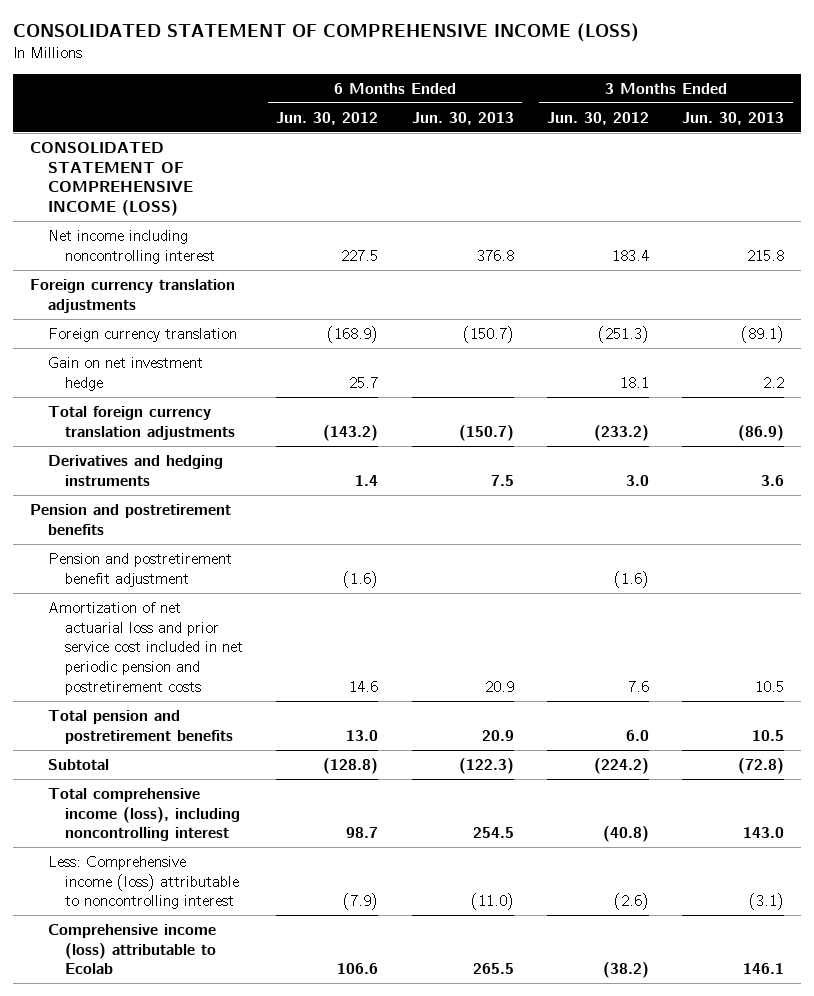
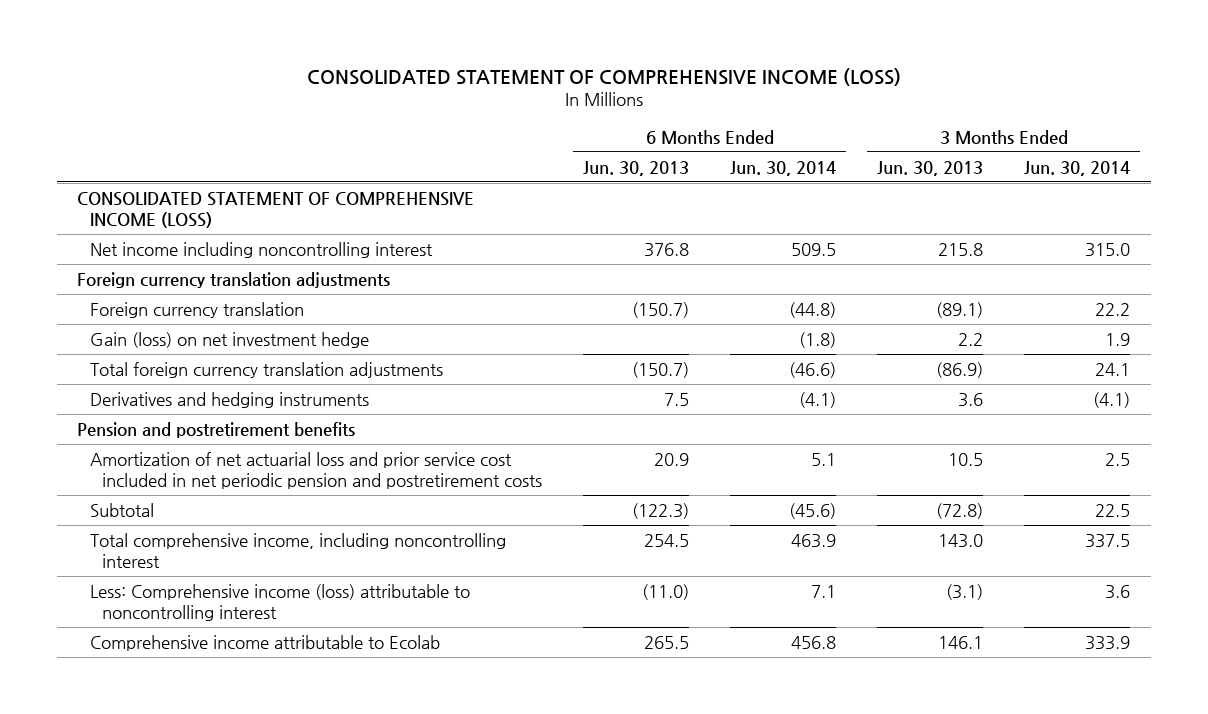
- | 6 Months Ended Jun. 30, 2012 | 6 Months Ended Jun. 30, 2013 | 3 Months Ended Jun. 30, 2012 | 3 Months Ended Jun. 30, 2013
+ | 6 Months Ended Jun. 30, 2013 | 6 Months Ended Jun. 30, 2014 | 3 Months Ended Jun. 30, 2013 | 3 Months Ended Jun. 30, 2014
- Gain on net investment hedge | 25.7 | | 18.1 | 2.2
+ Gain (loss) on net investment hedge | | (1.8) | 2.2 | 1.9
- Pension and postretirement benefit adjustment | (1.6) | | (1.6) |
- Total pension and postretirement benefits | 13.0 | 20.9 | 6.0 | 10.5
- Total comprehensive income (loss), including noncontrolling interest | 98.7 | 254.5 | (40.8) | 143.0
+ Total comprehensive income, including noncontrolling interest | 254.5 | 463.9 | 143.0 | 337.5
- Comprehensive income (loss) attributable to Ecolab | 106.6 | 265.5 | (38.2) | 146.1
+ Comprehensive income attributable to Ecolab | 265.5 | 456.8 | 146.1 | 333.9

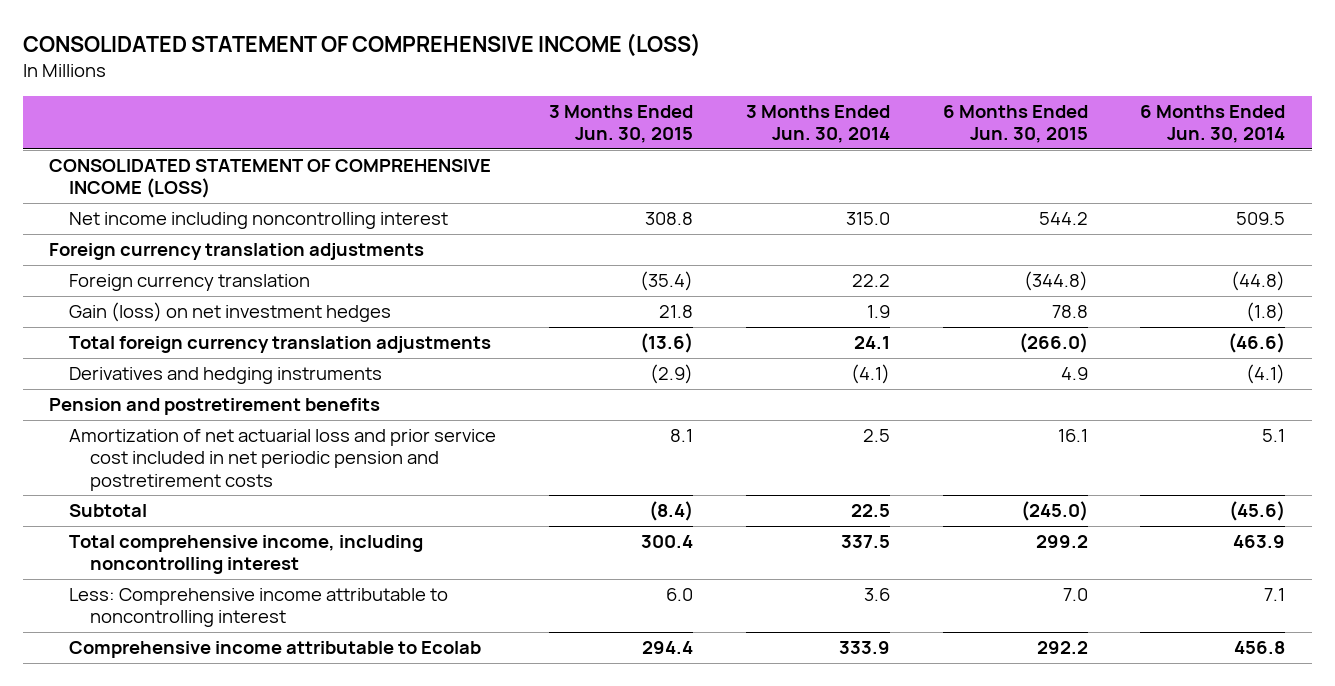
- | 6 Months Ended Jun. 30, 2013 | 6 Months Ended Jun. 30, 2014 | 3 Months Ended Jun. 30, 2013 | 3 Months Ended Jun. 30, 2014
+ | 3 Months Ended Jun. 30, 2015 | 3 Months Ended Jun. 30, 2014 | 6 Months Ended Jun. 30, 2015 | 6 Months Ended Jun. 30, 2014
- Gain (loss) on net investment hedge | | (1.8) | 2.2 | 1.9
+ Gain (loss) on net investment hedges | 21.8 | 1.9 | 78.8 | (1.8)
- Less: Comprehensive income (loss) attributable to noncontrolling interest | (11.0) | 7.1 | (3.1) | 3.6
+ Less: Comprehensive income attributable to noncontrolling interest | 6.0 | 3.6 | 7.0 | 7.1

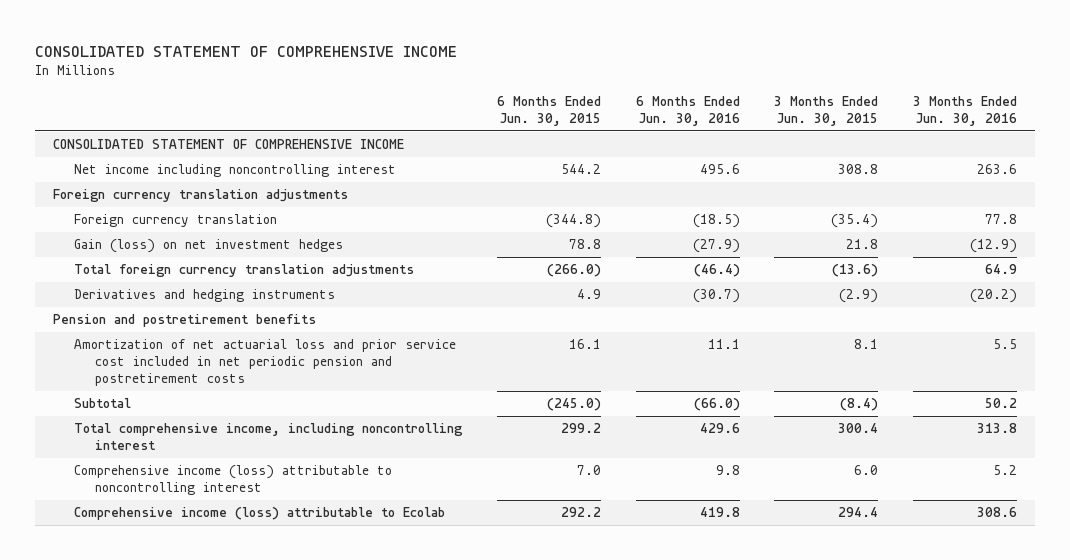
- CONSOLIDATED STATEMENT OF COMPREHENSIVE INCOME (LOSS)
+ CONSOLIDATED STATEMENT OF COMPREHENSIVE INCOME
- | 3 Months Ended Jun. 30, 2015 | 3 Months Ended Jun. 30, 2014 | 6 Months Ended Jun. 30, 2015 | 6 Months Ended Jun. 30, 2014
+ | 6 Months Ended Jun. 30, 2015 | 6 Months Ended Jun. 30, 2016 | 3 Months Ended Jun. 30, 2015 | 3 Months Ended Jun. 30, 2016
- CONSOLIDATED STATEMENT OF COMPREHENSIVE INCOME (LOSS)
+ CONSOLIDATED STATEMENT OF COMPREHENSIVE INCOME
- Less: Comprehensive income attributable to noncontrolling interest | 6.0 | 3.6 | 7.0 | 7.1
- Comprehensive income attributable to Ecolab | 294.4 | 333.9 | 292.2 | 456.8
+ Comprehensive income (loss) attributable to noncontrolling interest | 7.0 | 9.8 | 6.0 | 5.2
+ Comprehensive income (loss) attributable to Ecolab | 292.2 | 419.8 | 294.4 | 308.6

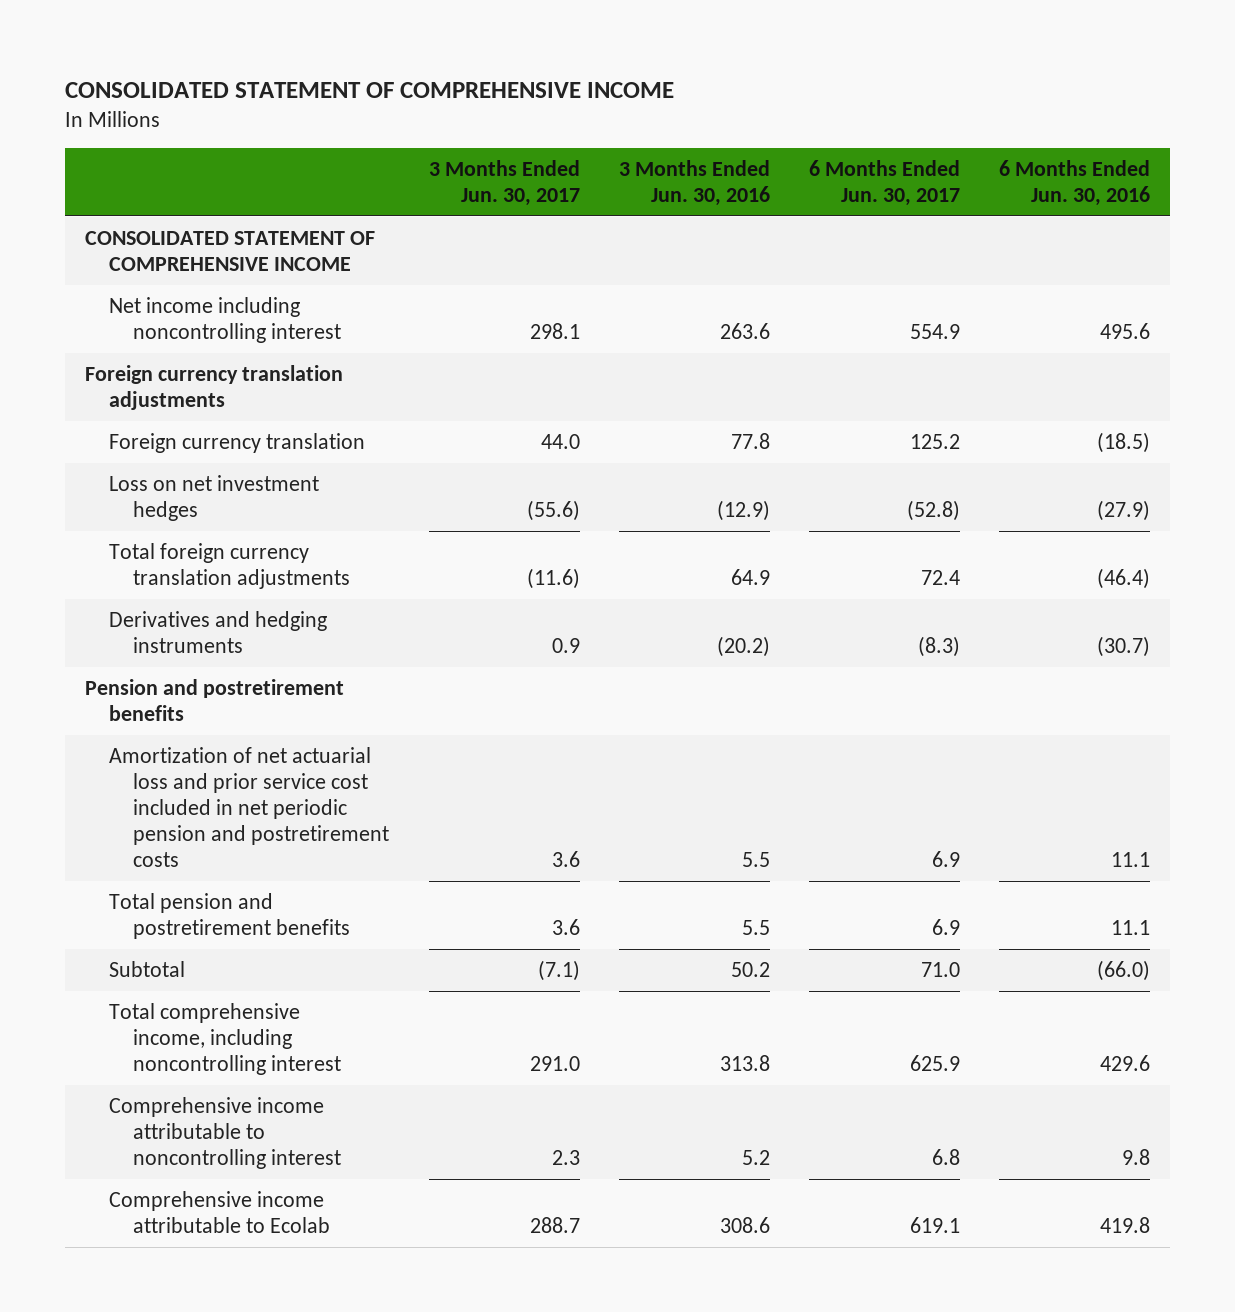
- | 6 Months Ended Jun. 30, 2015 | 6 Months Ended Jun. 30, 2016 | 3 Months Ended Jun. 30, 2015 | 3 Months Ended Jun. 30, 2016
+ | 3 Months Ended Jun. 30, 2017 | 3 Months Ended Jun. 30, 2016 | 6 Months Ended Jun. 30, 2017 | 6 Months Ended Jun. 30, 2016
- Gain (loss) on net investment hedges | 78.8 | (27.9) | 21.8 | (12.9)
+ Loss on net investment hedges | (55.6) | (12.9) | (52.8) | (27.9)
+ Total pension and postretirement benefits | 3.6 | 5.5 | 6.9 | 11.1
- Comprehensive income (loss) attributable to noncontrolling interest | 7.0 | 9.8 | 6.0 | 5.2
- Comprehensive income (loss) attributable to Ecolab | 292.2 | 419.8 | 294.4 | 308.6
+ Comprehensive income attributable to noncontrolling interest | 2.3 | 5.2 | 6.8 | 9.8
+ Comprehensive income attributable to Ecolab | 288.7 | 308.6 | 619.1 | 419.8

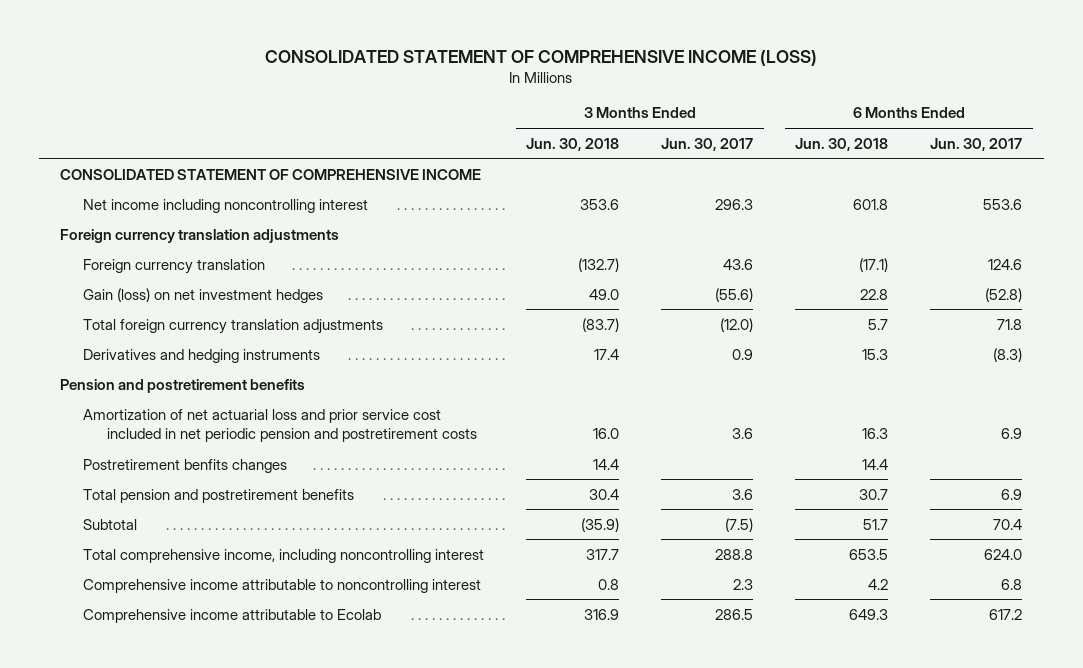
- CONSOLIDATED STATEMENT OF COMPREHENSIVE INCOME
+ CONSOLIDATED STATEMENT OF COMPREHENSIVE INCOME (LOSS)
- | 3 Months Ended Jun. 30, 2017 | 3 Months Ended Jun. 30, 2016 | 6 Months Ended Jun. 30, 2017 | 6 Months Ended Jun. 30, 2016
+ | 3 Months Ended Jun. 30, 2018 | 3 Months Ended Jun. 30, 2017 | 6 Months Ended Jun. 30, 2018 | 6 Months Ended Jun. 30, 2017
- Net income including noncontrolling interest | 298.1 | 263.6 | 554.9 | 495.6
+ Net income including noncontrolling interest | 353.6 | 296.3 | 601.8 | 553.6
- Foreign currency translation | 44.0 | 77.8 | 125.2 | (18.5)
- Loss on net investment hedges | (55.6) | (12.9) | (52.8) | (27.9)
- Total foreign currency translation adjustments | (11.6) | 64.9 | 72.4 | (46.4)
+ Foreign currency translation | (132.7) | 43.6 | (17.1) | 124.6
+ Gain (loss) on net investment hedges | 49.0 | (55.6) | 22.8 | (52.8)
+ Total foreign currency translation adjustments | (83.7) | (12.0) | 5.7 | 71.8
+ Postretirement benfits changes | 14.4 | | 14.4 |
- Subtotal | (7.1) | 50.2 | 71.0 | (66.0)
- Total comprehensive income, including noncontrolling interest | 291.0 | 313.8 | 625.9 | 429.6
+ Subtotal | (35.9) | (7.5) | 51.7 | 70.4
+ Total comprehensive income, including noncontrolling interest | 317.7 | 288.8 | 653.5 | 624.0
- Comprehensive income attributable to Ecolab | 288.7 | 308.6 | 619.1 | 419.8
+ Comprehensive income attributable to Ecolab | 316.9 | 286.5 | 649.3 | 617.2

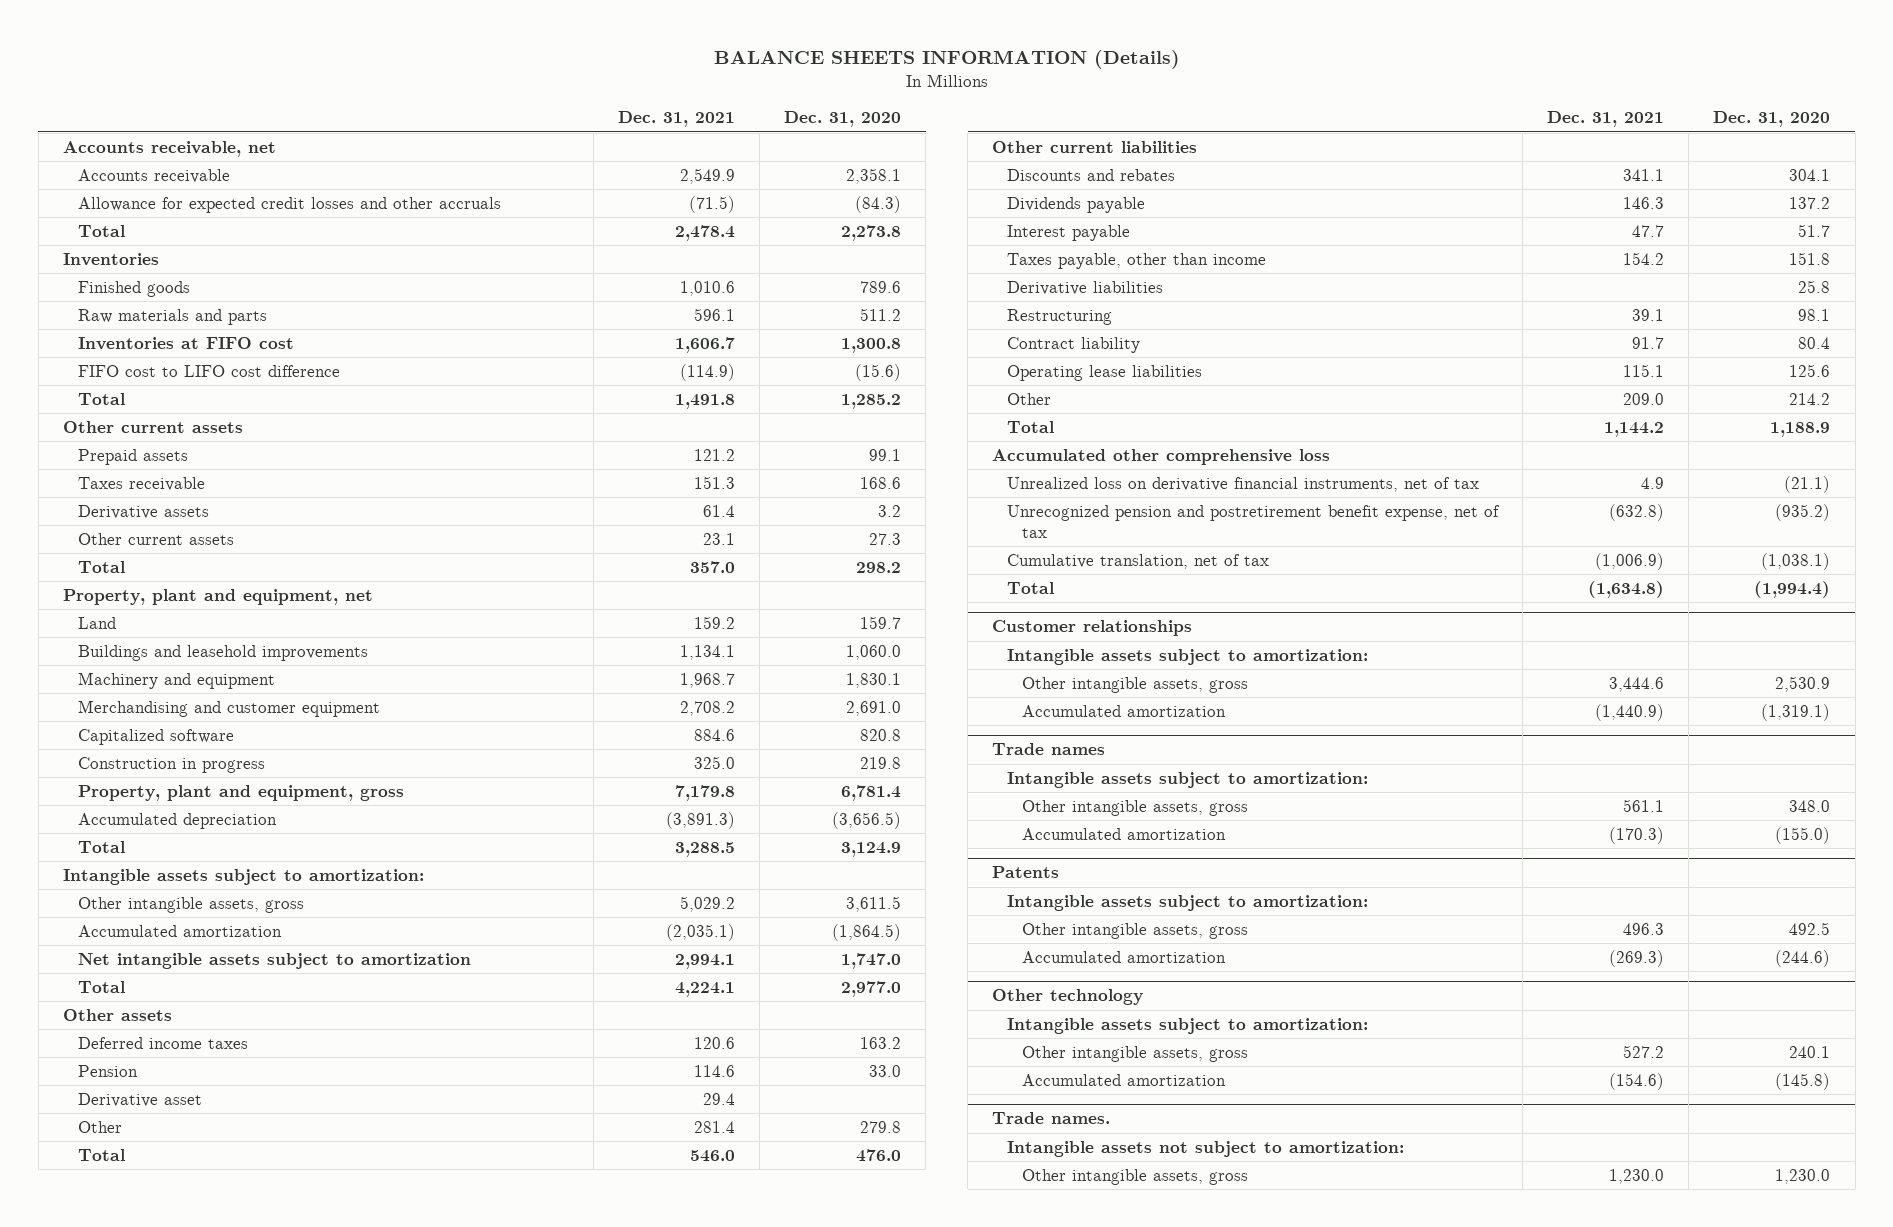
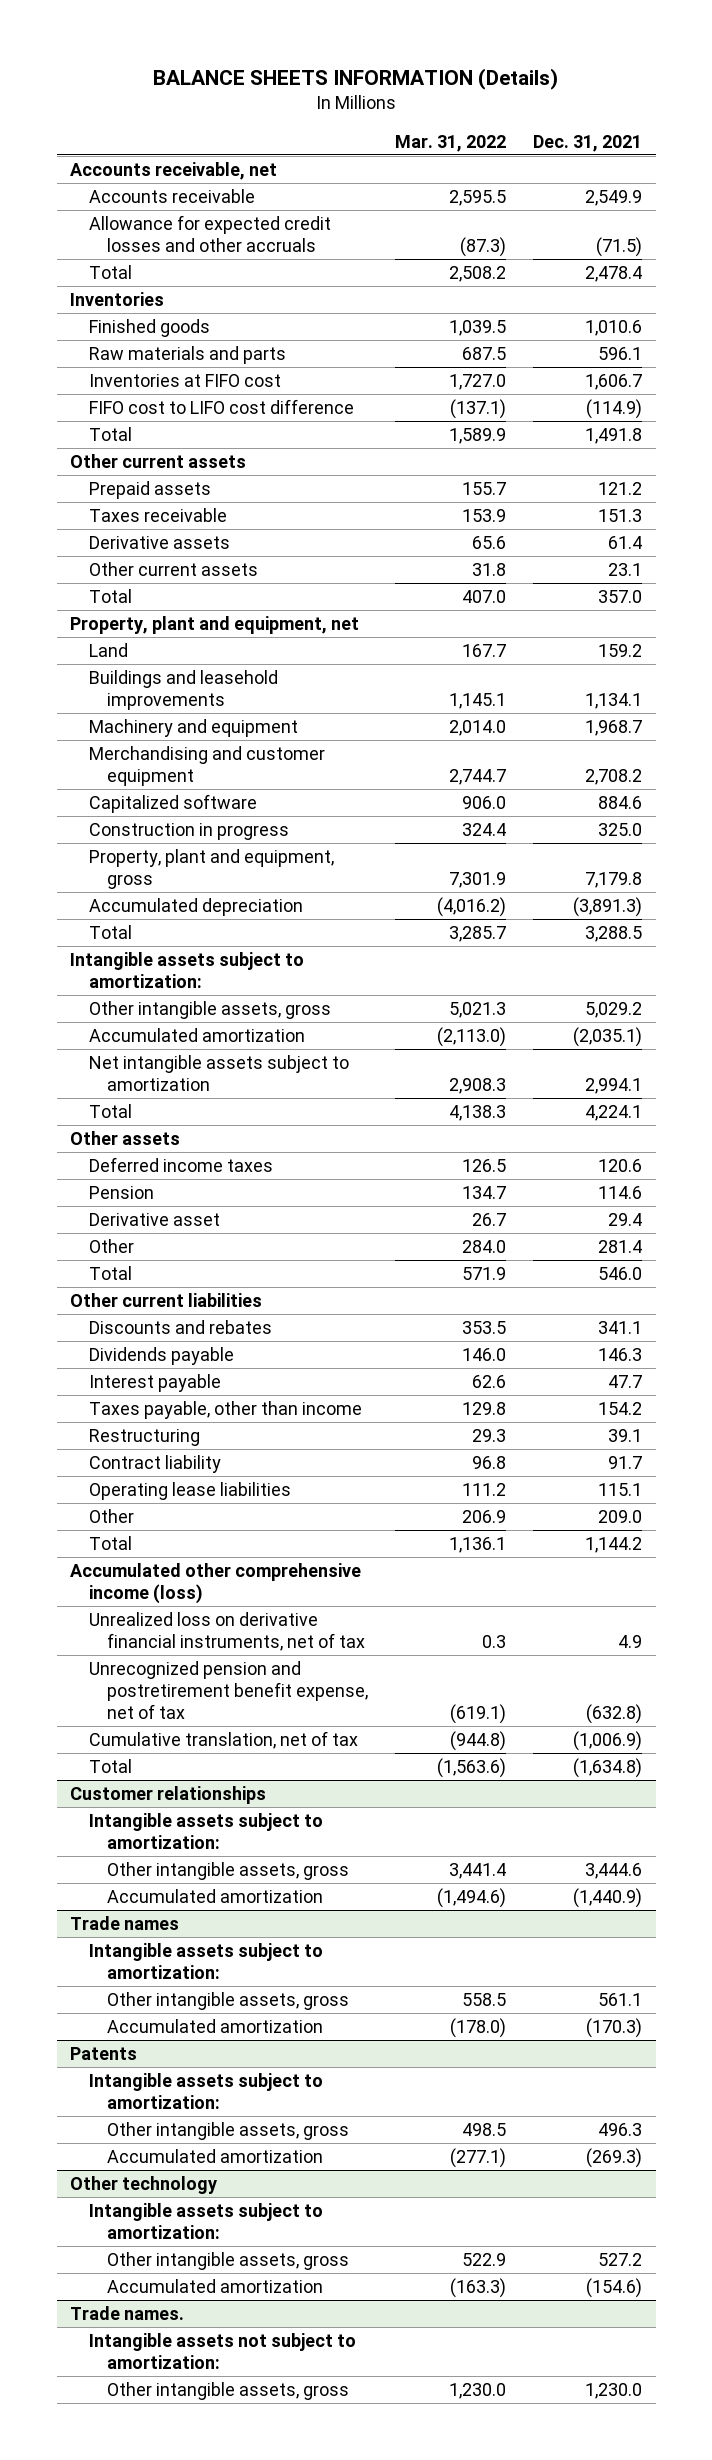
- | Dec. 31, 2021 | Dec. 31, 2020
+ | Mar. 31, 2022 | Dec. 31, 2021
- Derivative liabilities | | 25.8
- Accumulated other comprehensive loss
+ Accumulated other comprehensive income (loss)

